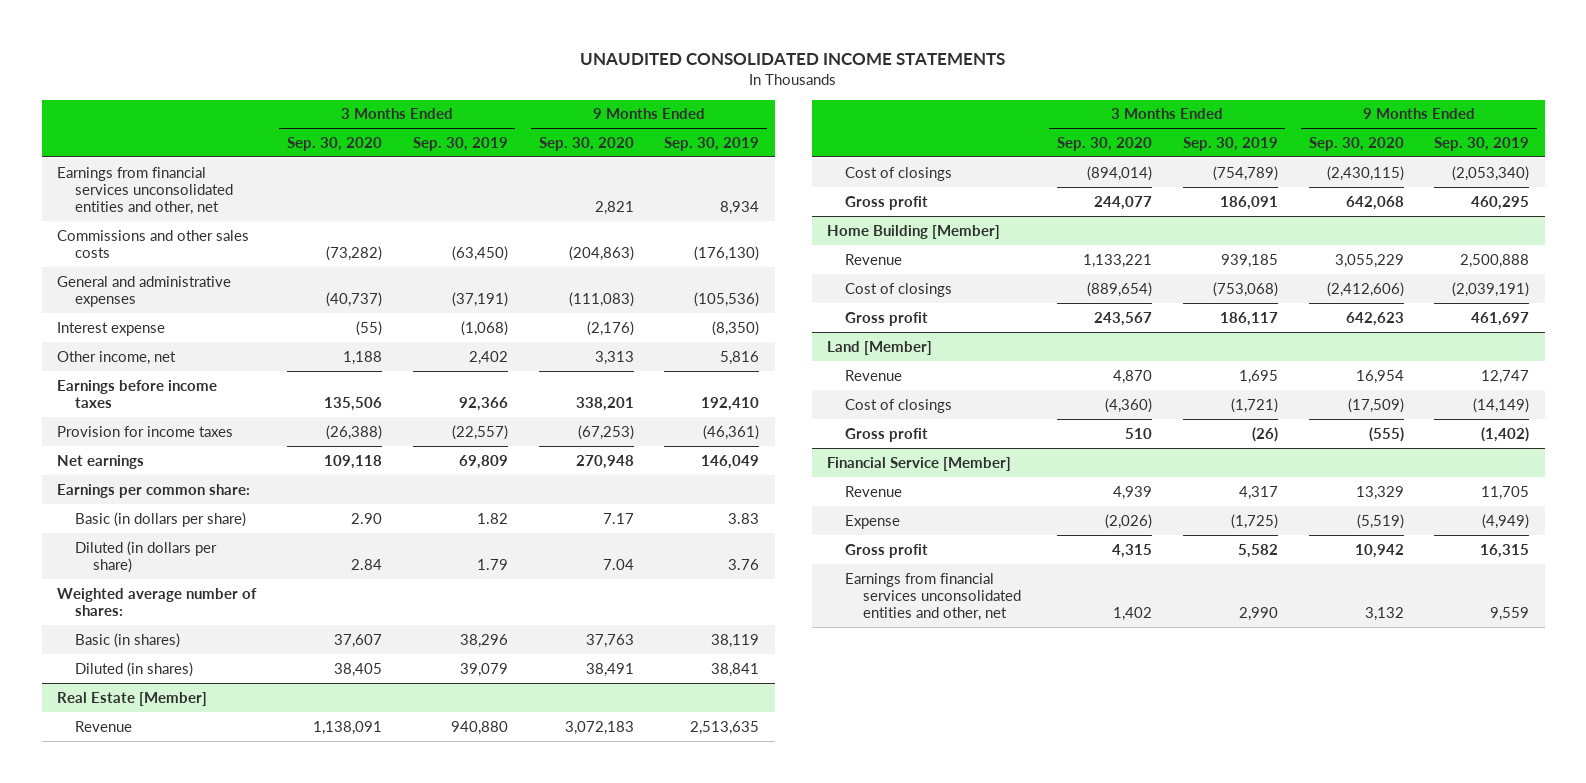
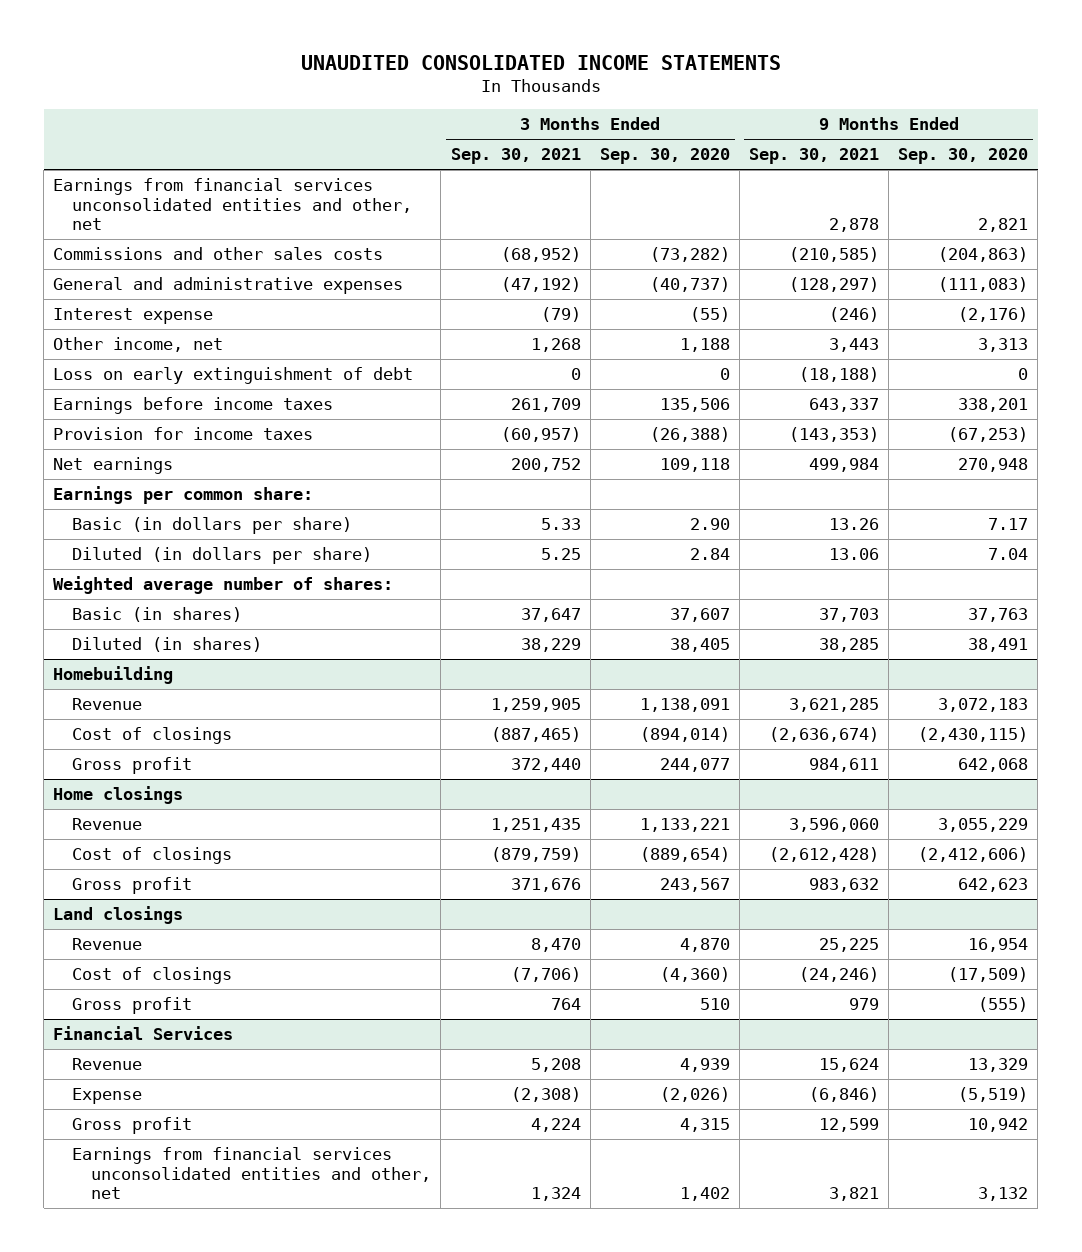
- | 3 Months Ended Sep. 30, 2020 | 3 Months Ended Sep. 30, 2019 | 9 Months Ended Sep. 30, 2020 | 9 Months Ended Sep. 30, 2019
+ | 3 Months Ended Sep. 30, 2021 | 3 Months Ended Sep. 30, 2020 | 9 Months Ended Sep. 30, 2021 | 9 Months Ended Sep. 30, 2020
+ Loss on early extinguishment of debt | 0 | 0 | (18,188) | 0
- Real Estate [Member]
+ Homebuilding
- Home Building [Member]
+ Home closings
- Land [Member]
+ Land closings
- Financial Service [Member]
+ Financial Services

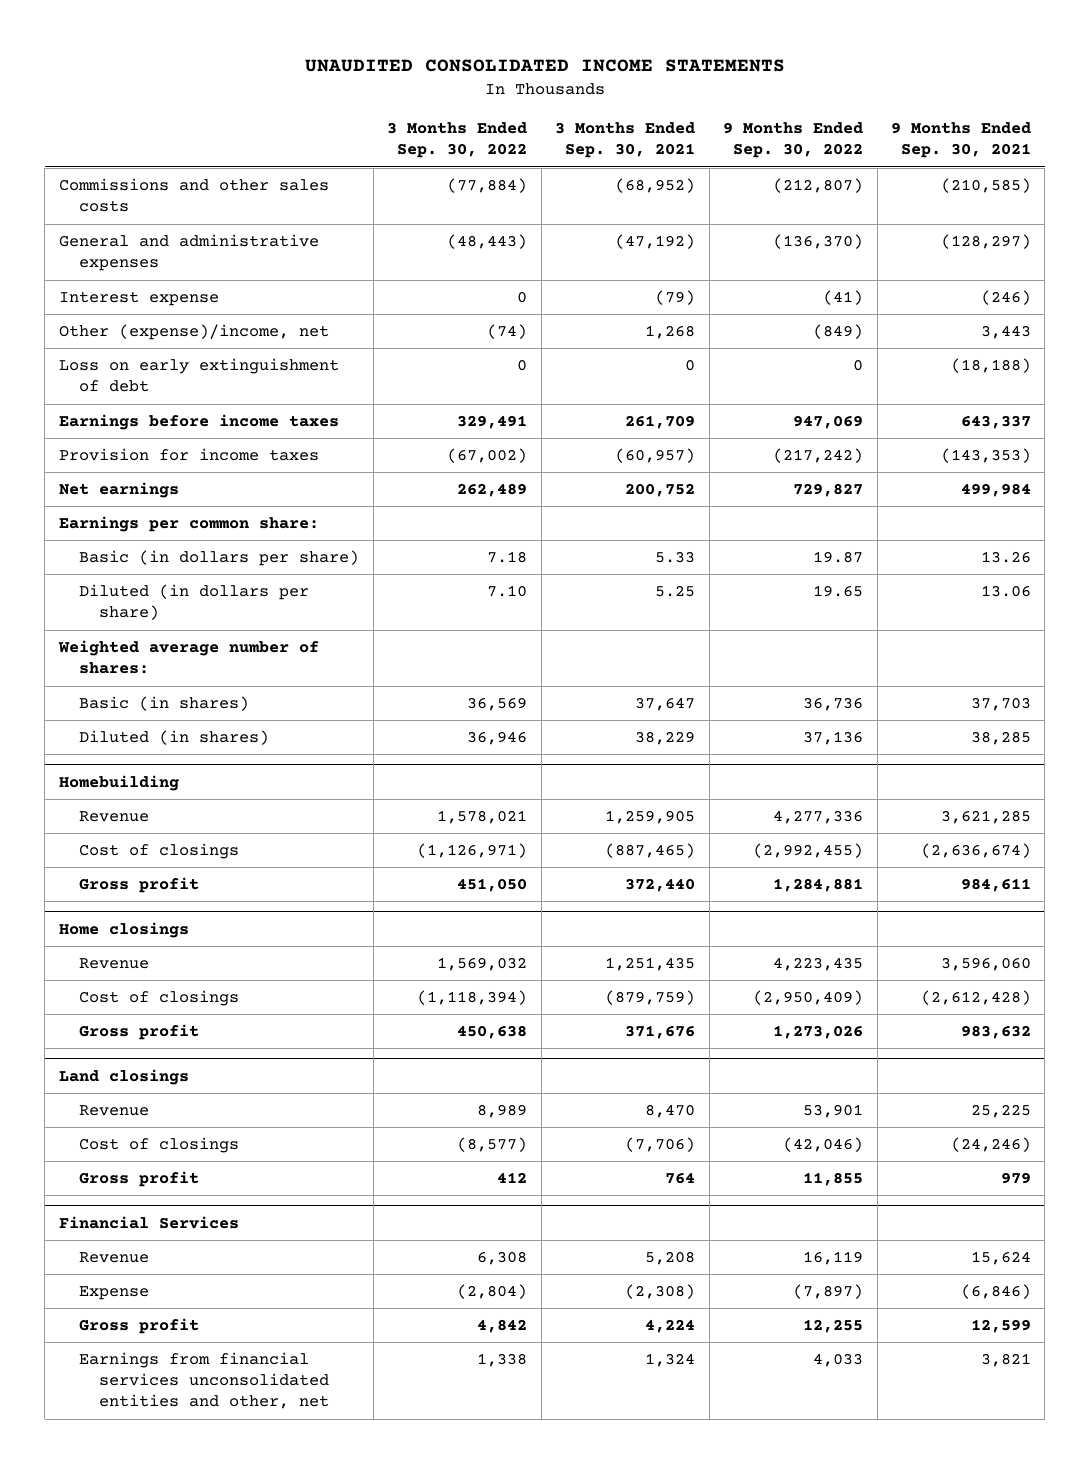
- | 3 Months Ended Sep. 30, 2021 | 3 Months Ended Sep. 30, 2020 | 9 Months Ended Sep. 30, 2021 | 9 Months Ended Sep. 30, 2020
+ | 3 Months Ended Sep. 30, 2022 | 3 Months Ended Sep. 30, 2021 | 9 Months Ended Sep. 30, 2022 | 9 Months Ended Sep. 30, 2021
- Earnings from financial services unconsolidated entities and other, net | | | 2,878 | 2,821
- Other income, net | 1,268 | 1,188 | 3,443 | 3,313
+ Other (expense)/income, net | (74) | 1,268 | (849) | 3,443

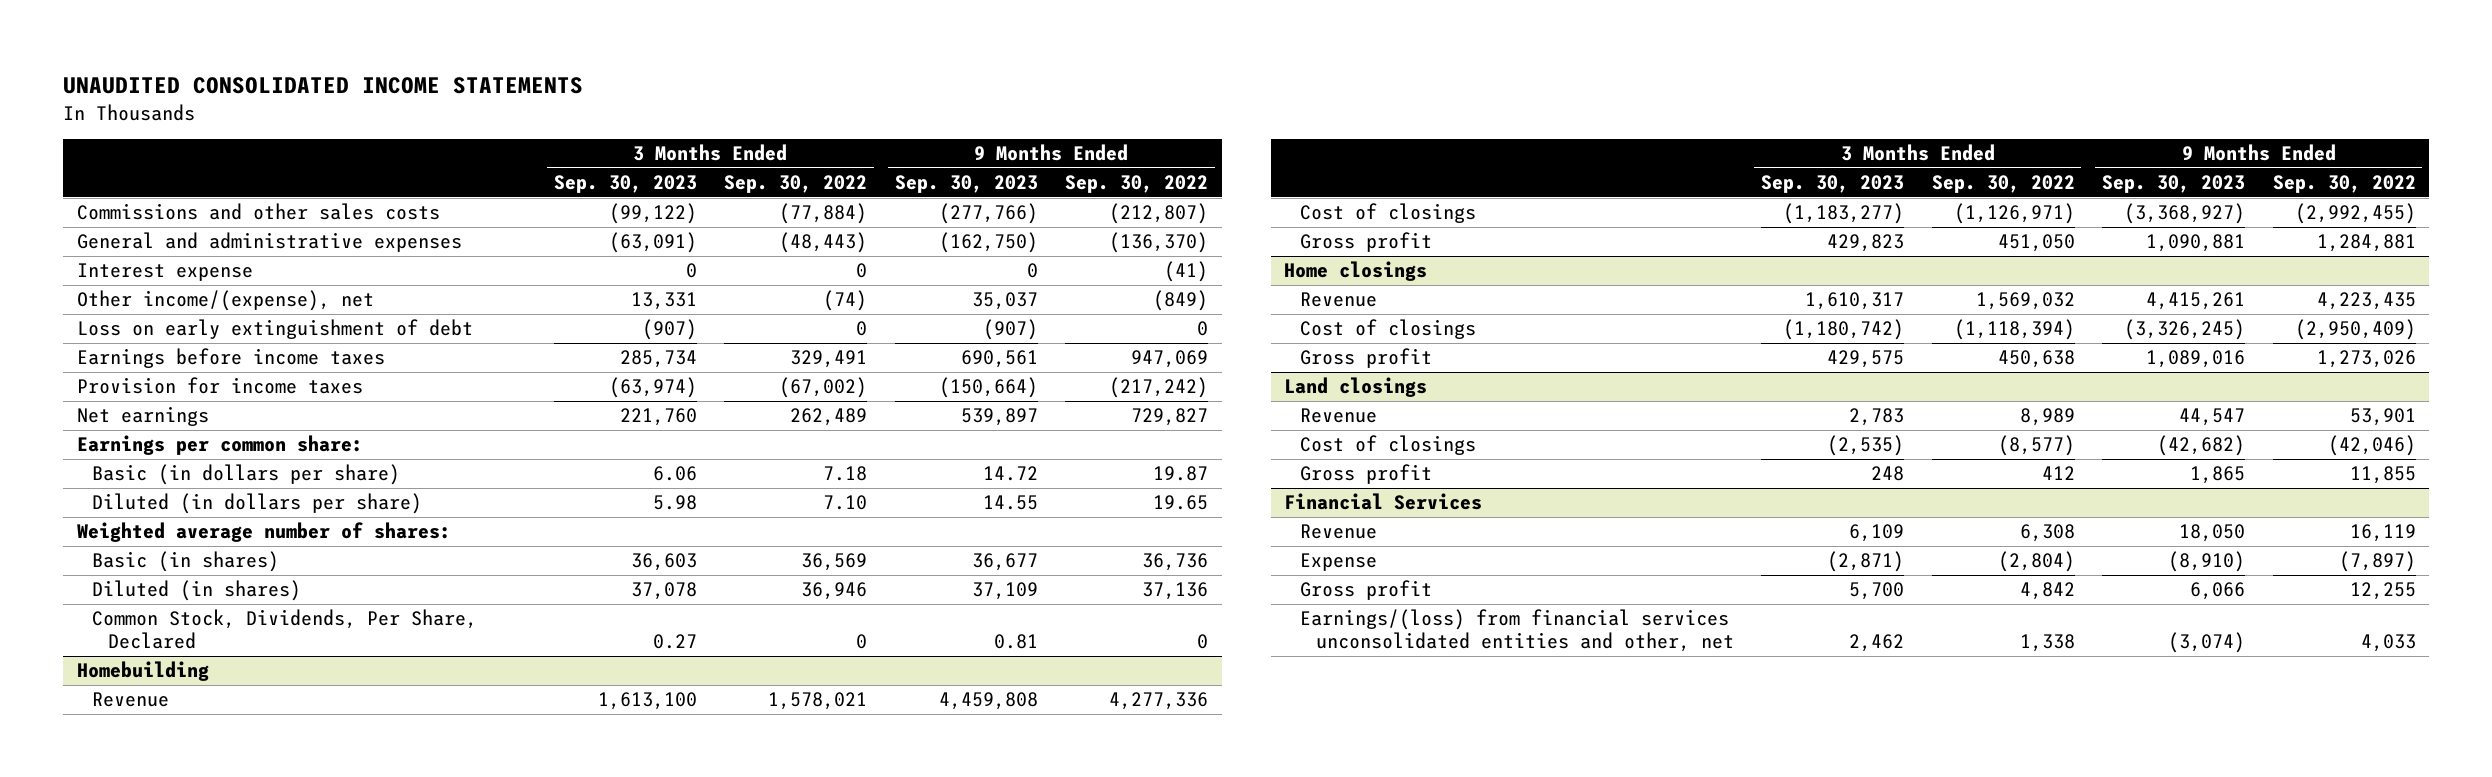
- | 3 Months Ended Sep. 30, 2022 | 3 Months Ended Sep. 30, 2021 | 9 Months Ended Sep. 30, 2022 | 9 Months Ended Sep. 30, 2021
+ | 3 Months Ended Sep. 30, 2023 | 3 Months Ended Sep. 30, 2022 | 9 Months Ended Sep. 30, 2023 | 9 Months Ended Sep. 30, 2022
- Other (expense)/income, net | (74) | 1,268 | (849) | 3,443
+ Other income/(expense), net | 13,331 | (74) | 35,037 | (849)
+ Common Stock, Dividends, Per Share, Declared | 0.27 | 0 | 0.81 | 0
@ Financial Services
- Earnings from financial services unconsolidated entities and other, net | 1,338 | 1,324 | 4,033 | 3,821
+ Earnings/(loss) from financial services unconsolidated entities and other, net | 2,462 | 1,338 | (3,074) | 4,033

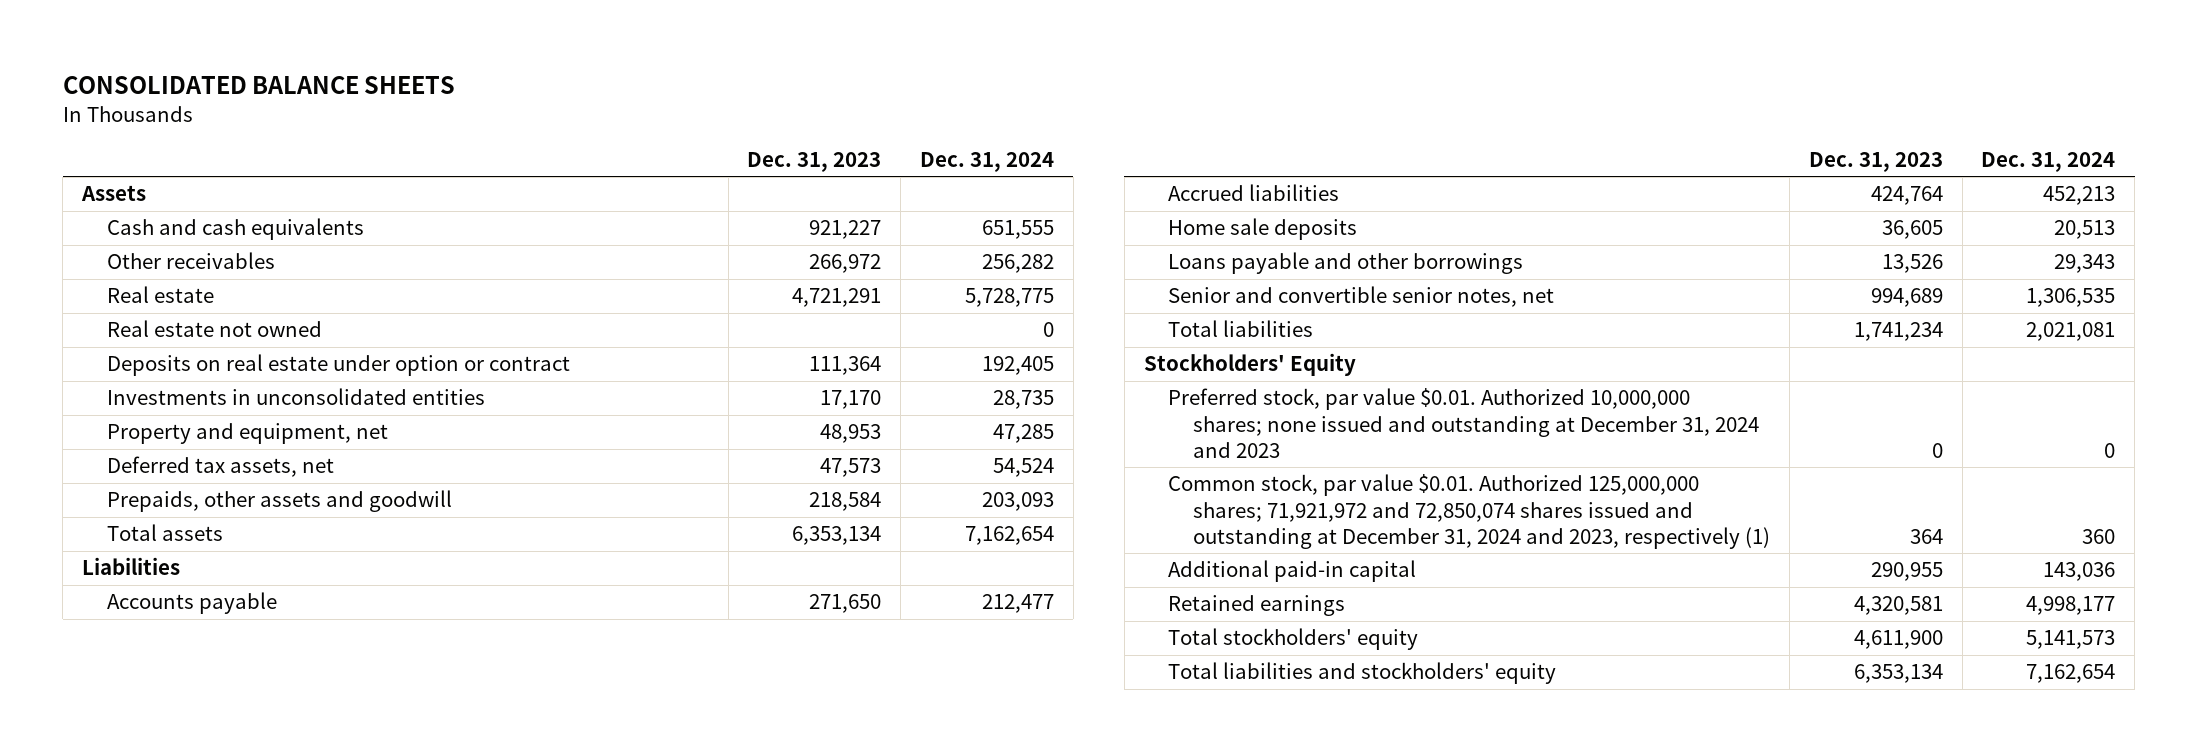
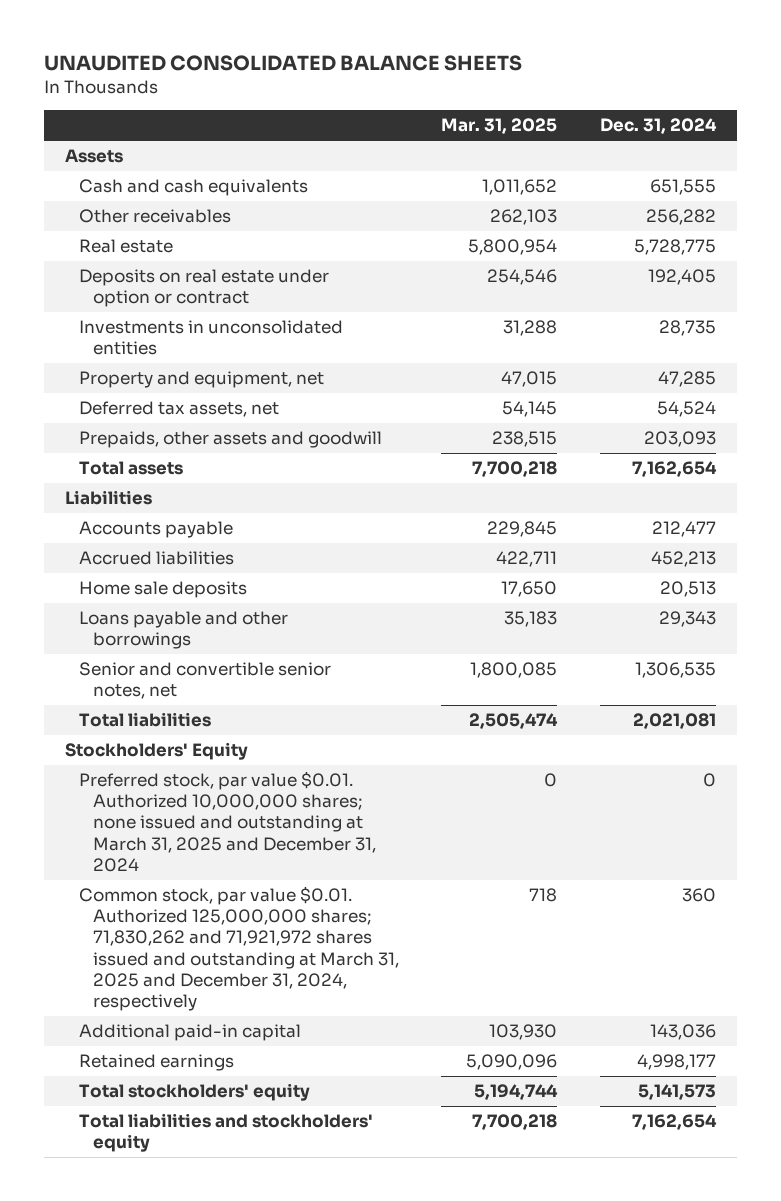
- CONSOLIDATED BALANCE SHEETS
+ UNAUDITED CONSOLIDATED BALANCE SHEETS
- | Dec. 31, 2023 | Dec. 31, 2024
+ | Mar. 31, 2025 | Dec. 31, 2024
- Real estate not owned | | 0
- Preferred stock, par value $0.01. Authorized 10,000,000 shares; none issued and outstanding at December 31, 2024 and 2023 | 0 | 0
- Common stock, par value $0.01. Authorized 125,000,000 shares; 71,921,972 and 72,850,074 shares issued and outstanding at December 31, 2024 and 2023, respectively (1) | 364 | 360
+ Preferred stock, par value $0.01. Authorized 10,000,000 shares; none issued and outstanding at March 31, 2025 and December 31, 2024 | 0 | 0
+ Common stock, par value $0.01. Authorized 125,000,000 shares; 71,830,262 and 71,921,972 shares issued and outstanding at March 31, 2025 and December 31, 2024, respectively | 718 | 360

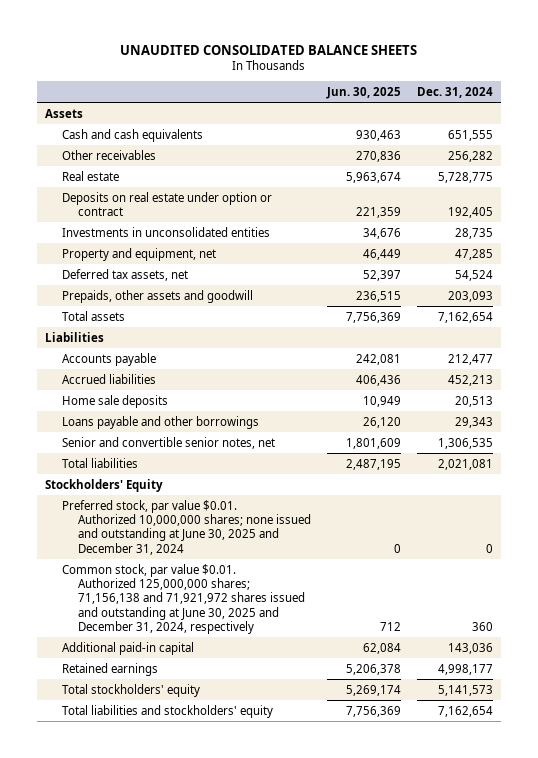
- | Mar. 31, 2025 | Dec. 31, 2024
+ | Jun. 30, 2025 | Dec. 31, 2024
- Preferred stock, par value $0.01. Authorized 10,000,000 shares; none issued and outstanding at March 31, 2025 and December 31, 2024 | 0 | 0
- Common stock, par value $0.01. Authorized 125,000,000 shares; 71,830,262 and 71,921,972 shares issued and outstanding at March 31, 2025 and December 31, 2024, respectively | 718 | 360
+ Preferred stock, par value $0.01. Authorized 10,000,000 shares; none issued and outstanding at June 30, 2025 and December 31, 2024 | 0 | 0
+ Common stock, par value $0.01. Authorized 125,000,000 shares; 71,156,138 and 71,921,972 shares issued and outstanding at June 30, 2025 and December 31, 2024, respectively | 712 | 360

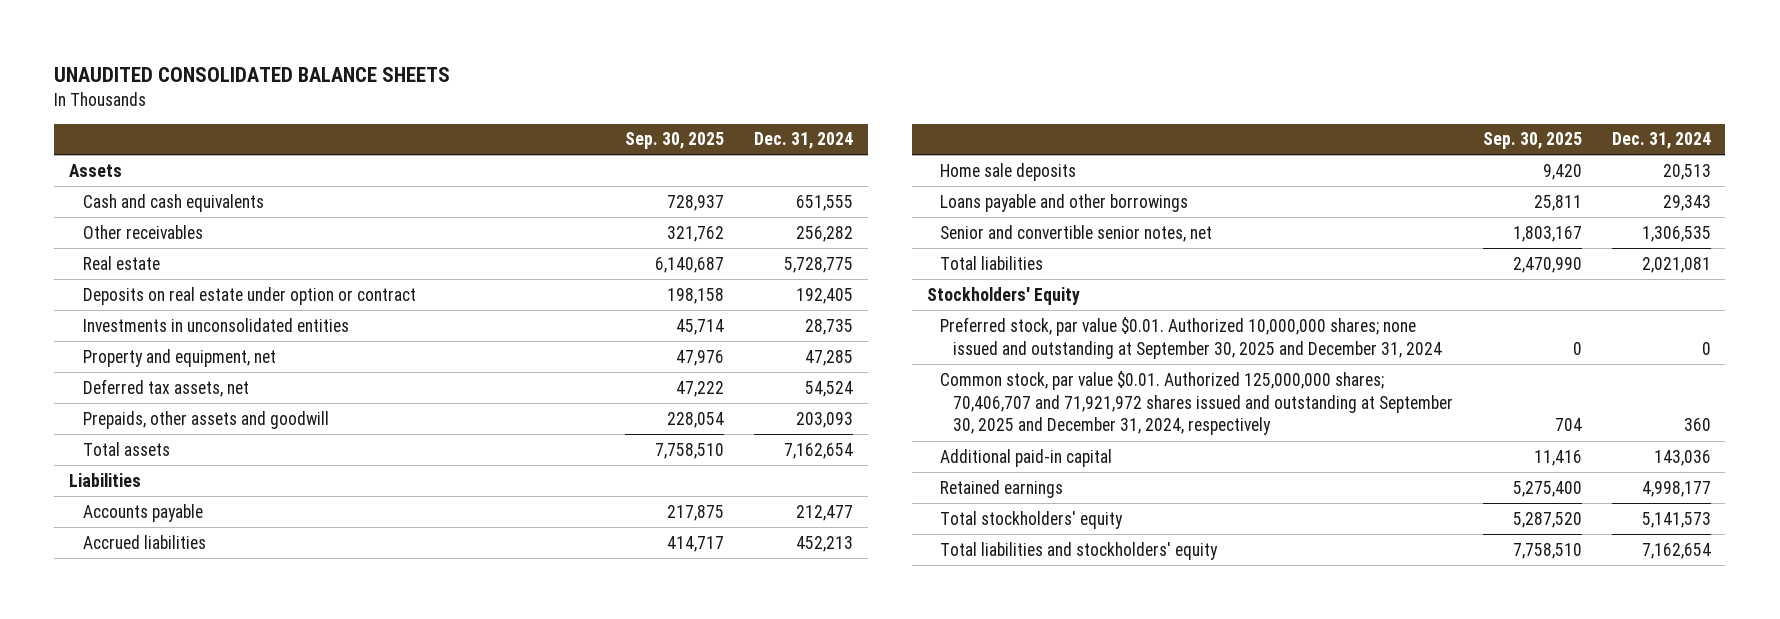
- | Jun. 30, 2025 | Dec. 31, 2024
+ | Sep. 30, 2025 | Dec. 31, 2024
- Preferred stock, par value $0.01. Authorized 10,000,000 shares; none issued and outstanding at June 30, 2025 and December 31, 2024 | 0 | 0
- Common stock, par value $0.01. Authorized 125,000,000 shares; 71,156,138 and 71,921,972 shares issued and outstanding at June 30, 2025 and December 31, 2024, respectively | 712 | 360
+ Preferred stock, par value $0.01. Authorized 10,000,000 shares; none issued and outstanding at September 30, 2025 and December 31, 2024 | 0 | 0
+ Common stock, par value $0.01. Authorized 125,000,000 shares; 70,406,707 and 71,921,972 shares issued and outstanding at September 30, 2025 and December 31, 2024, respectively | 704 | 360

